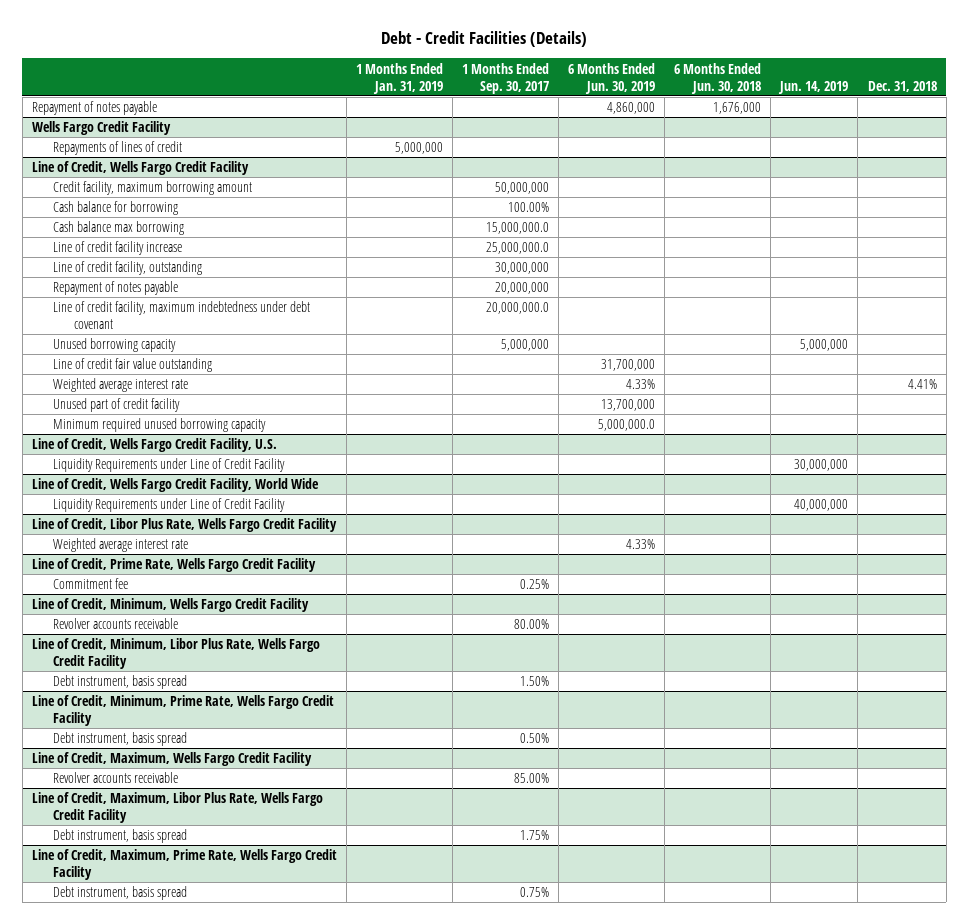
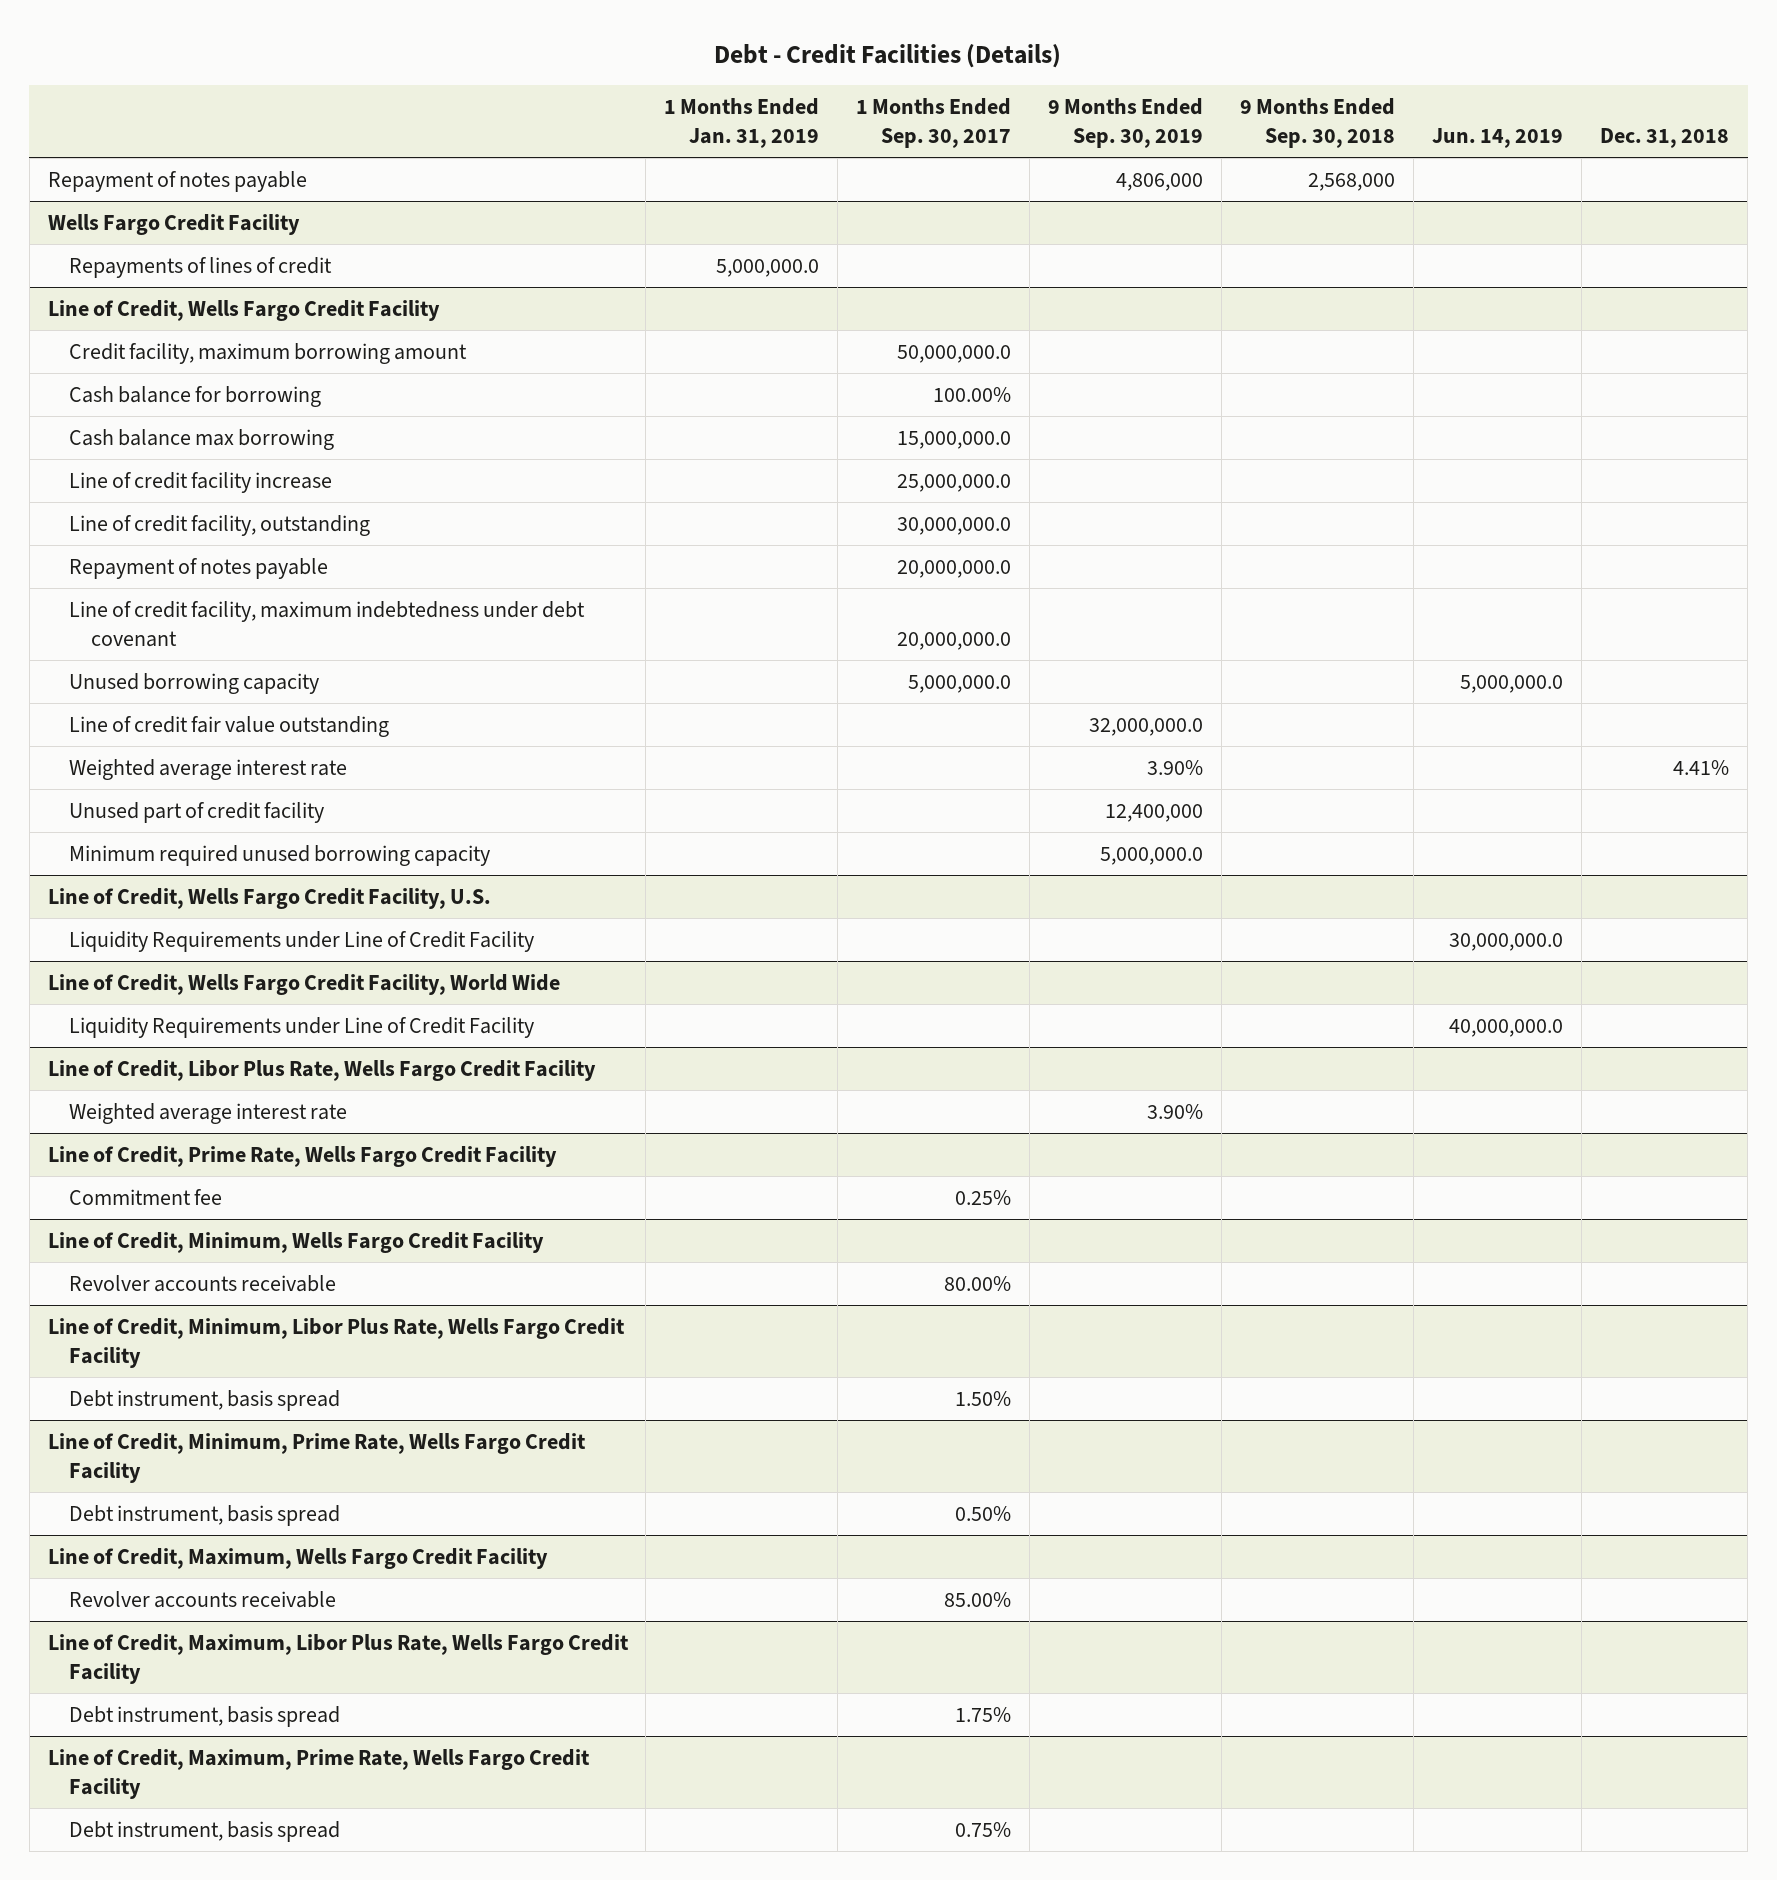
- | 1 Months Ended Jan. 31, 2019 | 1 Months Ended Sep. 30, 2017 | 6 Months Ended Jun. 30, 2019 | 6 Months Ended Jun. 30, 2018 | Jun. 14, 2019 | Dec. 31, 2018
+ | 1 Months Ended Jan. 31, 2019 | 1 Months Ended Sep. 30, 2017 | 9 Months Ended Sep. 30, 2019 | 9 Months Ended Sep. 30, 2018 | Jun. 14, 2019 | Dec. 31, 2018
@ Wells Fargo Credit Facility
- Repayments of lines of credit | 5,000,000 | | | | |
+ Repayments of lines of credit | 5,000,000.0 | | | | |
@ Line of Credit, Wells Fargo Credit Facility
- Credit facility, maximum borrowing amount | | 50,000,000 | | | |
+ Credit facility, maximum borrowing amount | | 50,000,000.0 | | | |
- Line of credit facility, outstanding | | 30,000,000 | | | |
- Repayment of notes payable | | 20,000,000 | | | |
+ Line of credit facility, outstanding | | 30,000,000.0 | | | |
+ Repayment of notes payable | | 20,000,000.0 | | | |
- Unused borrowing capacity | | 5,000,000 | | | 5,000,000 |
+ Unused borrowing capacity | | 5,000,000.0 | | | 5,000,000.0 |
@ Line of Credit, Wells Fargo Credit Facility, U.S.
- Liquidity Requirements under Line of Credit Facility | | | | | 30,000,000 |
+ Liquidity Requirements under Line of Credit Facility | | | | | 30,000,000.0 |
@ Line of Credit, Wells Fargo Credit Facility, World Wide
- Liquidity Requirements under Line of Credit Facility | | | | | 40,000,000 |
+ Liquidity Requirements under Line of Credit Facility | | | | | 40,000,000.0 |

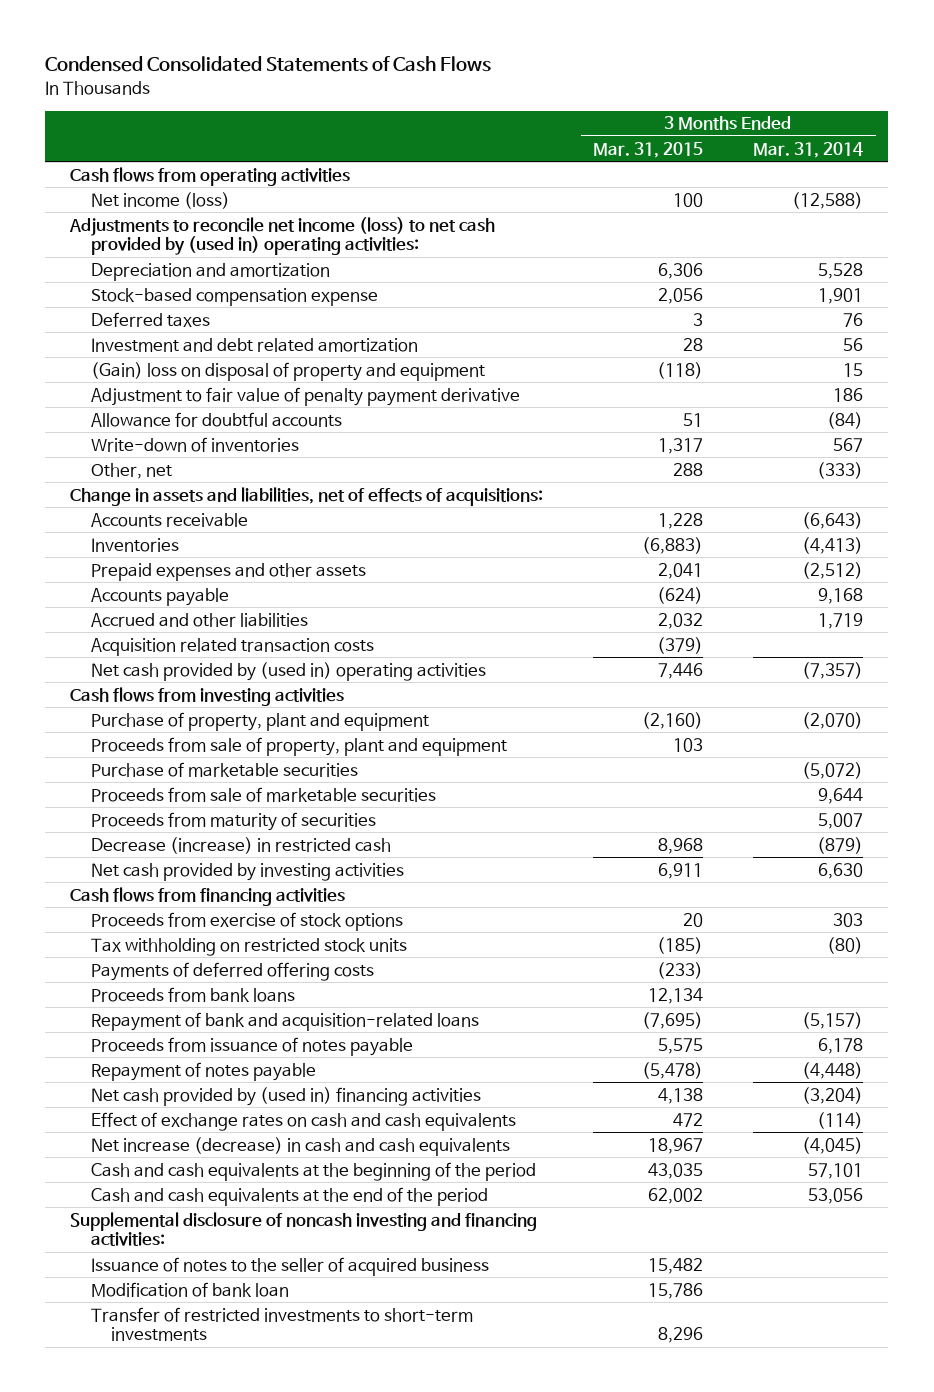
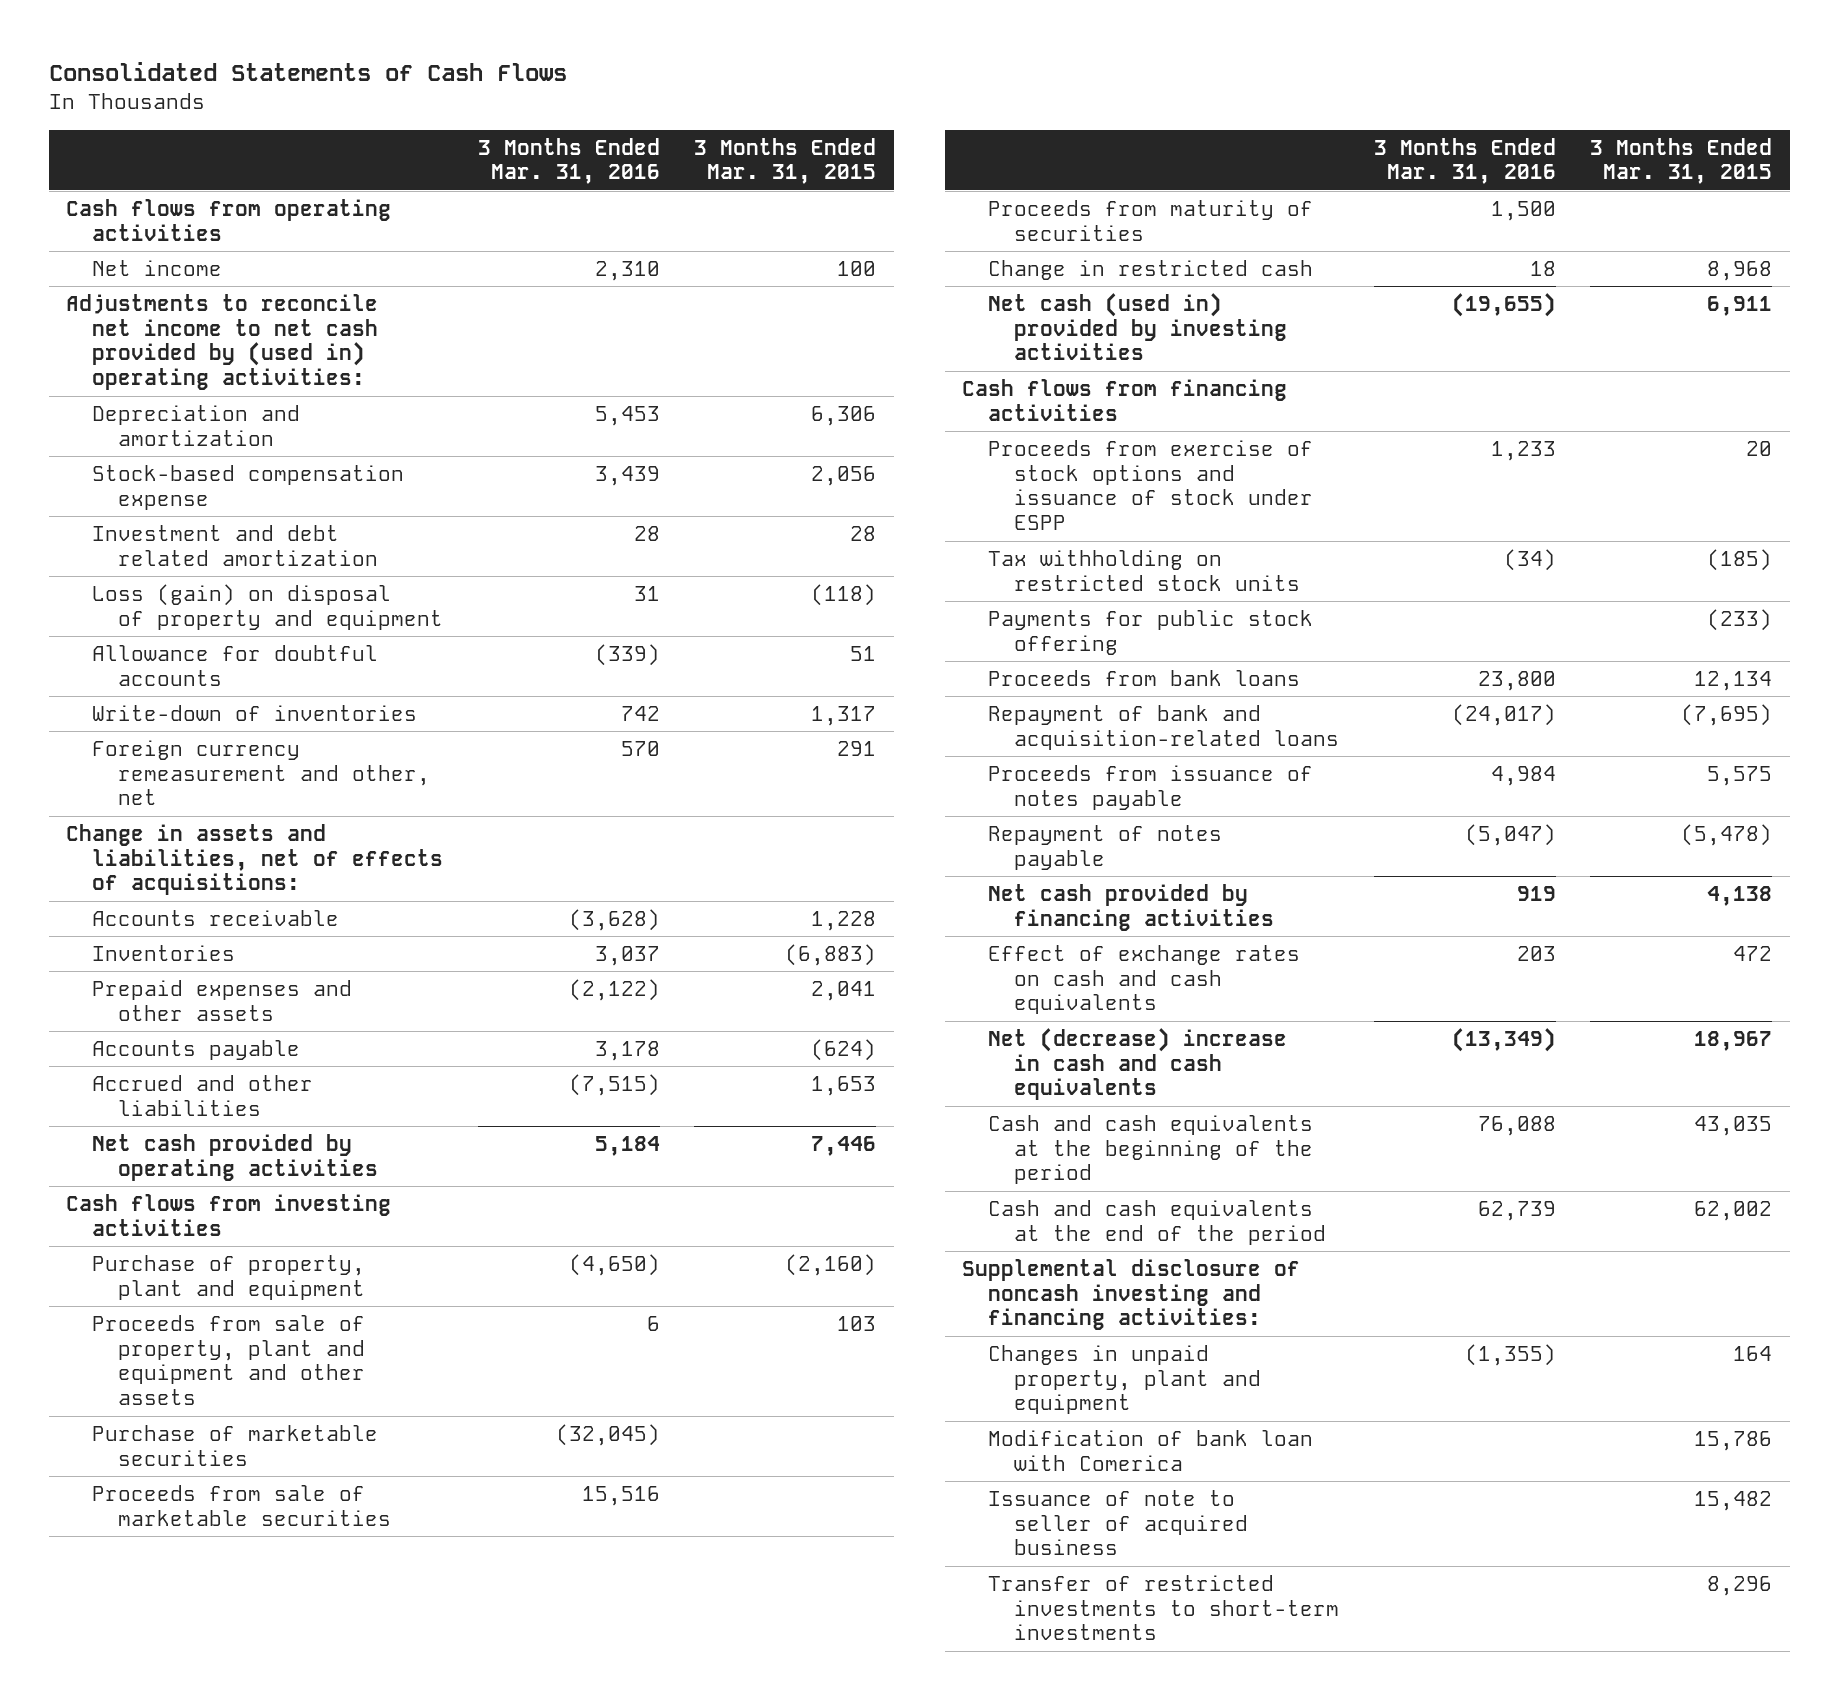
- Condensed Consolidated Statements of Cash Flows
+ Consolidated Statements of Cash Flows
- | 3 Months Ended Mar. 31, 2015 | 3 Months Ended Mar. 31, 2014
+ | 3 Months Ended Mar. 31, 2016 | 3 Months Ended Mar. 31, 2015
- Net income (loss) | 100 | (12,588)
- Adjustments to reconcile net income (loss) to net cash provided by (used in) operating activities:
+ Net income | 2,310 | 100
+ Adjustments to reconcile net income to net cash provided by (used in) operating activities:
- Deferred taxes | 3 | 76
- (Gain) loss on disposal of property and equipment | (118) | 15
- Adjustment to fair value of penalty payment derivative | | 186
+ Loss (gain) on disposal of property and equipment | 31 | (118)
- Other, net | 288 | (333)
+ Foreign currency remeasurement and other, net | 570 | 291
- Accrued and other liabilities | 2,032 | 1,719
- Acquisition related transaction costs | (379) |
- Net cash provided by (used in) operating activities | 7,446 | (7,357)
+ Accrued and other liabilities | (7,515) | 1,653
+ Net cash provided by operating activities | 5,184 | 7,446
- Proceeds from sale of property, plant and equipment | 103 |
+ Proceeds from sale of property, plant and equipment and other assets | 6 | 103
- Decrease (increase) in restricted cash | 8,968 | (879)
- Net cash provided by investing activities | 6,911 | 6,630
+ Change in restricted cash | 18 | 8,968
+ Net cash (used in) provided by investing activities | (19,655) | 6,911
- Proceeds from exercise of stock options | 20 | 303
+ Proceeds from exercise of stock options and issuance of stock under ESPP | 1,233 | 20
- Payments of deferred offering costs | (233) |
+ Payments for public stock offering | | (233)
- Net cash provided by (used in) financing activities | 4,138 | (3,204)
+ Net cash provided by financing activities | 919 | 4,138
- Net increase (decrease) in cash and cash equivalents | 18,967 | (4,045)
+ Net (decrease) increase in cash and cash equivalents | (13,349) | 18,967
- Issuance of notes to the seller of acquired business | 15,482 |
- Modification of bank loan | 15,786 |
+ Changes in unpaid property, plant and equipment | (1,355) | 164
+ Modification of bank loan with Comerica | | 15,786
+ Issuance of note to seller of acquired business | | 15,482

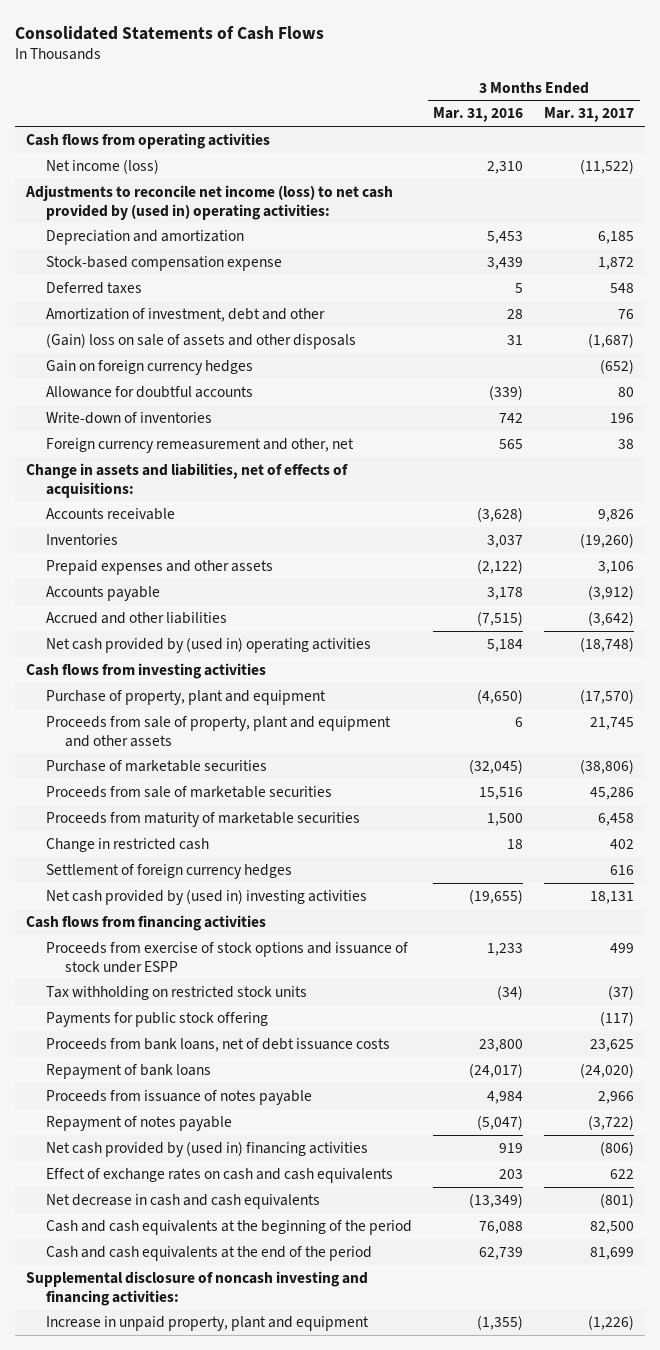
- | 3 Months Ended Mar. 31, 2016 | 3 Months Ended Mar. 31, 2015
+ | 3 Months Ended Mar. 31, 2016 | 3 Months Ended Mar. 31, 2017
- Net income | 2,310 | 100
- Adjustments to reconcile net income to net cash provided by (used in) operating activities:
+ Net income (loss) | 2,310 | (11,522)
+ Adjustments to reconcile net income (loss) to net cash provided by (used in) operating activities:
- Investment and debt related amortization | 28 | 28
- Loss (gain) on disposal of property and equipment | 31 | (118)
+ Deferred taxes | 5 | 548
+ Amortization of investment, debt and other | 28 | 76
+ (Gain) loss on sale of assets and other disposals | 31 | (1,687)
+ Gain on foreign currency hedges | | (652)
- Foreign currency remeasurement and other, net | 570 | 291
+ Foreign currency remeasurement and other, net | 565 | 38
- Net cash provided by operating activities | 5,184 | 7,446
+ Net cash provided by (used in) operating activities | 5,184 | (18,748)
- Proceeds from maturity of securities | 1,500 |
+ Proceeds from maturity of marketable securities | 1,500 | 6,458
- Net cash (used in) provided by investing activities | (19,655) | 6,911
+ Settlement of foreign currency hedges | | 616
+ Net cash provided by (used in) investing activities | (19,655) | 18,131
- Proceeds from bank loans | 23,800 | 12,134
- Repayment of bank and acquisition-related loans | (24,017) | (7,695)
+ Proceeds from bank loans, net of debt issuance costs | 23,800 | 23,625
+ Repayment of bank loans | (24,017) | (24,020)
- Net cash provided by financing activities | 919 | 4,138
+ Net cash provided by (used in) financing activities | 919 | (806)
- Net (decrease) increase in cash and cash equivalents | (13,349) | 18,967
+ Net decrease in cash and cash equivalents | (13,349) | (801)
- Changes in unpaid property, plant and equipment | (1,355) | 164
- Modification of bank loan with Comerica | | 15,786
- Issuance of note to seller of acquired business | | 15,482
- Transfer of restricted investments to short-term investments | | 8,296
+ Increase in unpaid property, plant and equipment | (1,355) | (1,226)

